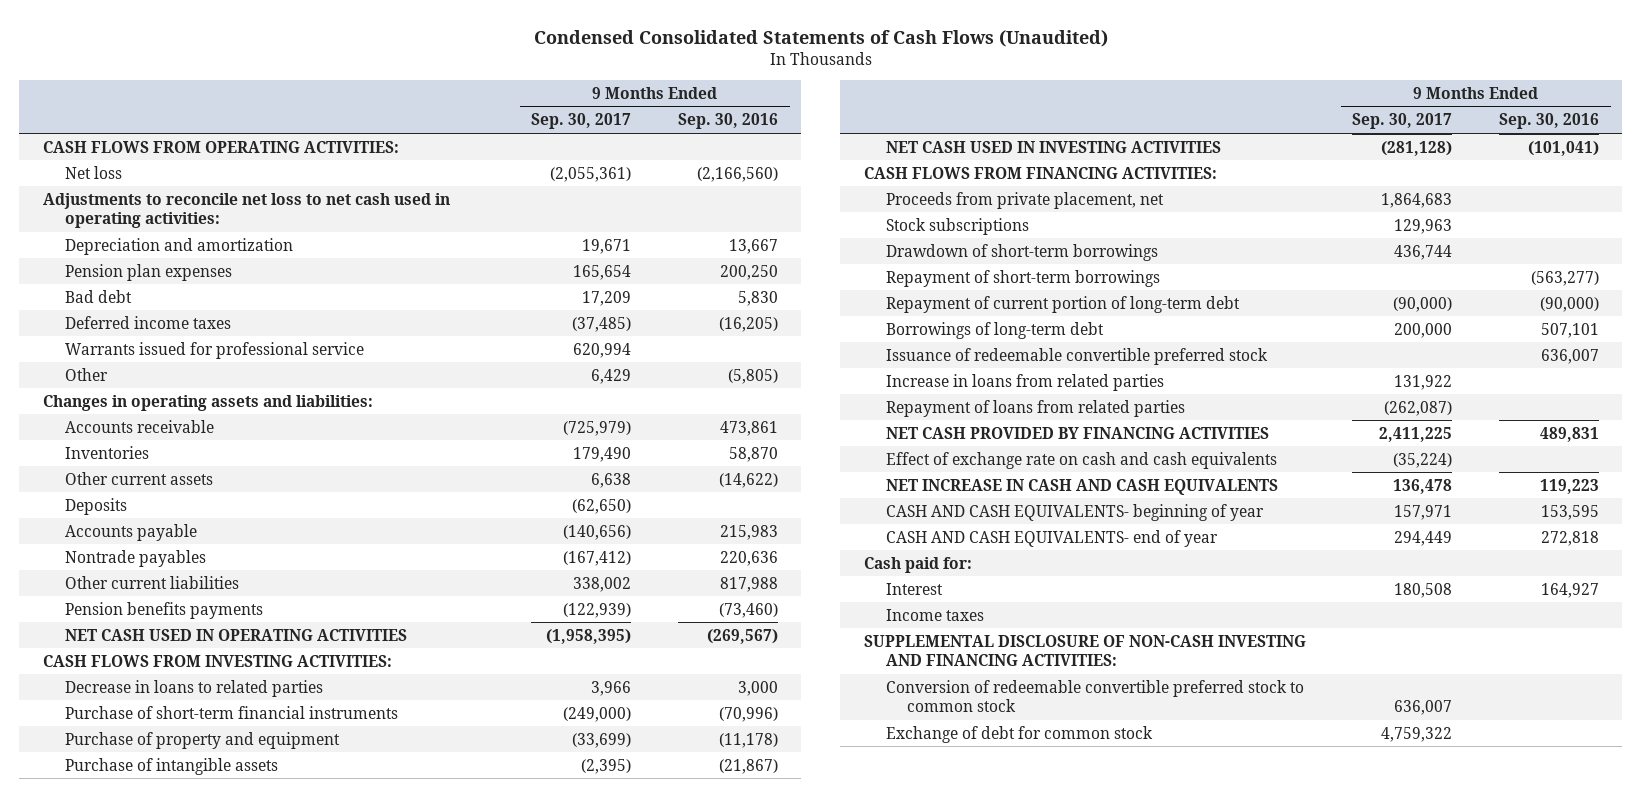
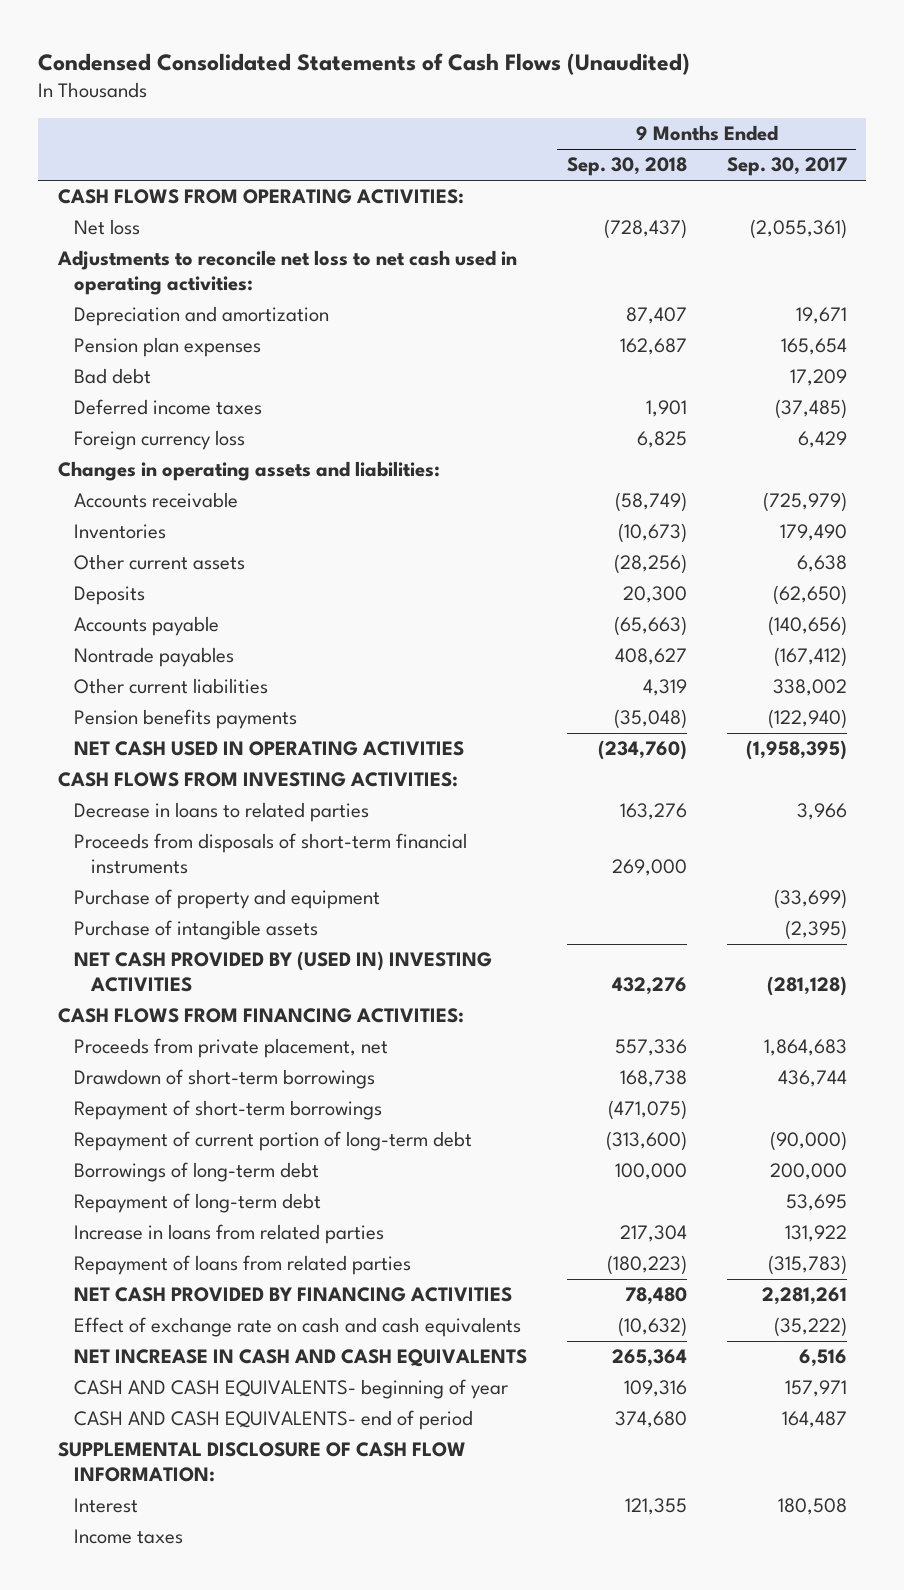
- | 9 Months Ended Sep. 30, 2017 | 9 Months Ended Sep. 30, 2016
+ | 9 Months Ended Sep. 30, 2018 | 9 Months Ended Sep. 30, 2017
- Warrants issued for professional service | 620,994 |
- Other | 6,429 | (5,805)
+ Foreign currency loss | 6,825 | 6,429
- Pension benefits payments | (122,939) | (73,460)
+ Pension benefits payments | (35,048) | (122,940)
- Purchase of short-term financial instruments | (249,000) | (70,996)
+ Proceeds from disposals of short-term financial instruments | 269,000 |
- NET CASH USED IN INVESTING ACTIVITIES | (281,128) | (101,041)
+ NET CASH PROVIDED BY (USED IN) INVESTING ACTIVITIES | 432,276 | (281,128)
- Stock subscriptions | 129,963 |
- Issuance of redeemable convertible preferred stock | | 636,007
+ Repayment of long-term debt | | 53,695
- Repayment of loans from related parties | (262,087) |
- NET CASH PROVIDED BY FINANCING ACTIVITIES | 2,411,225 | 489,831
- Effect of exchange rate on cash and cash equivalents | (35,224) |
- NET INCREASE IN CASH AND CASH EQUIVALENTS | 136,478 | 119,223
+ Repayment of loans from related parties | (180,223) | (315,783)
+ NET CASH PROVIDED BY FINANCING ACTIVITIES | 78,480 | 2,281,261
+ Effect of exchange rate on cash and cash equivalents | (10,632) | (35,222)
+ NET INCREASE IN CASH AND CASH EQUIVALENTS | 265,364 | 6,516
- CASH AND CASH EQUIVALENTS- end of year | 294,449 | 272,818
- Cash paid for:
+ CASH AND CASH EQUIVALENTS- end of period | 374,680 | 164,487
+ SUPPLEMENTAL DISCLOSURE OF CASH FLOW INFORMATION:
- SUPPLEMENTAL DISCLOSURE OF NON-CASH INVESTING AND FINANCING ACTIVITIES:
- Conversion of redeemable convertible preferred stock to common stock | 636,007 |
- Exchange of debt for common stock | 4,759,322 |

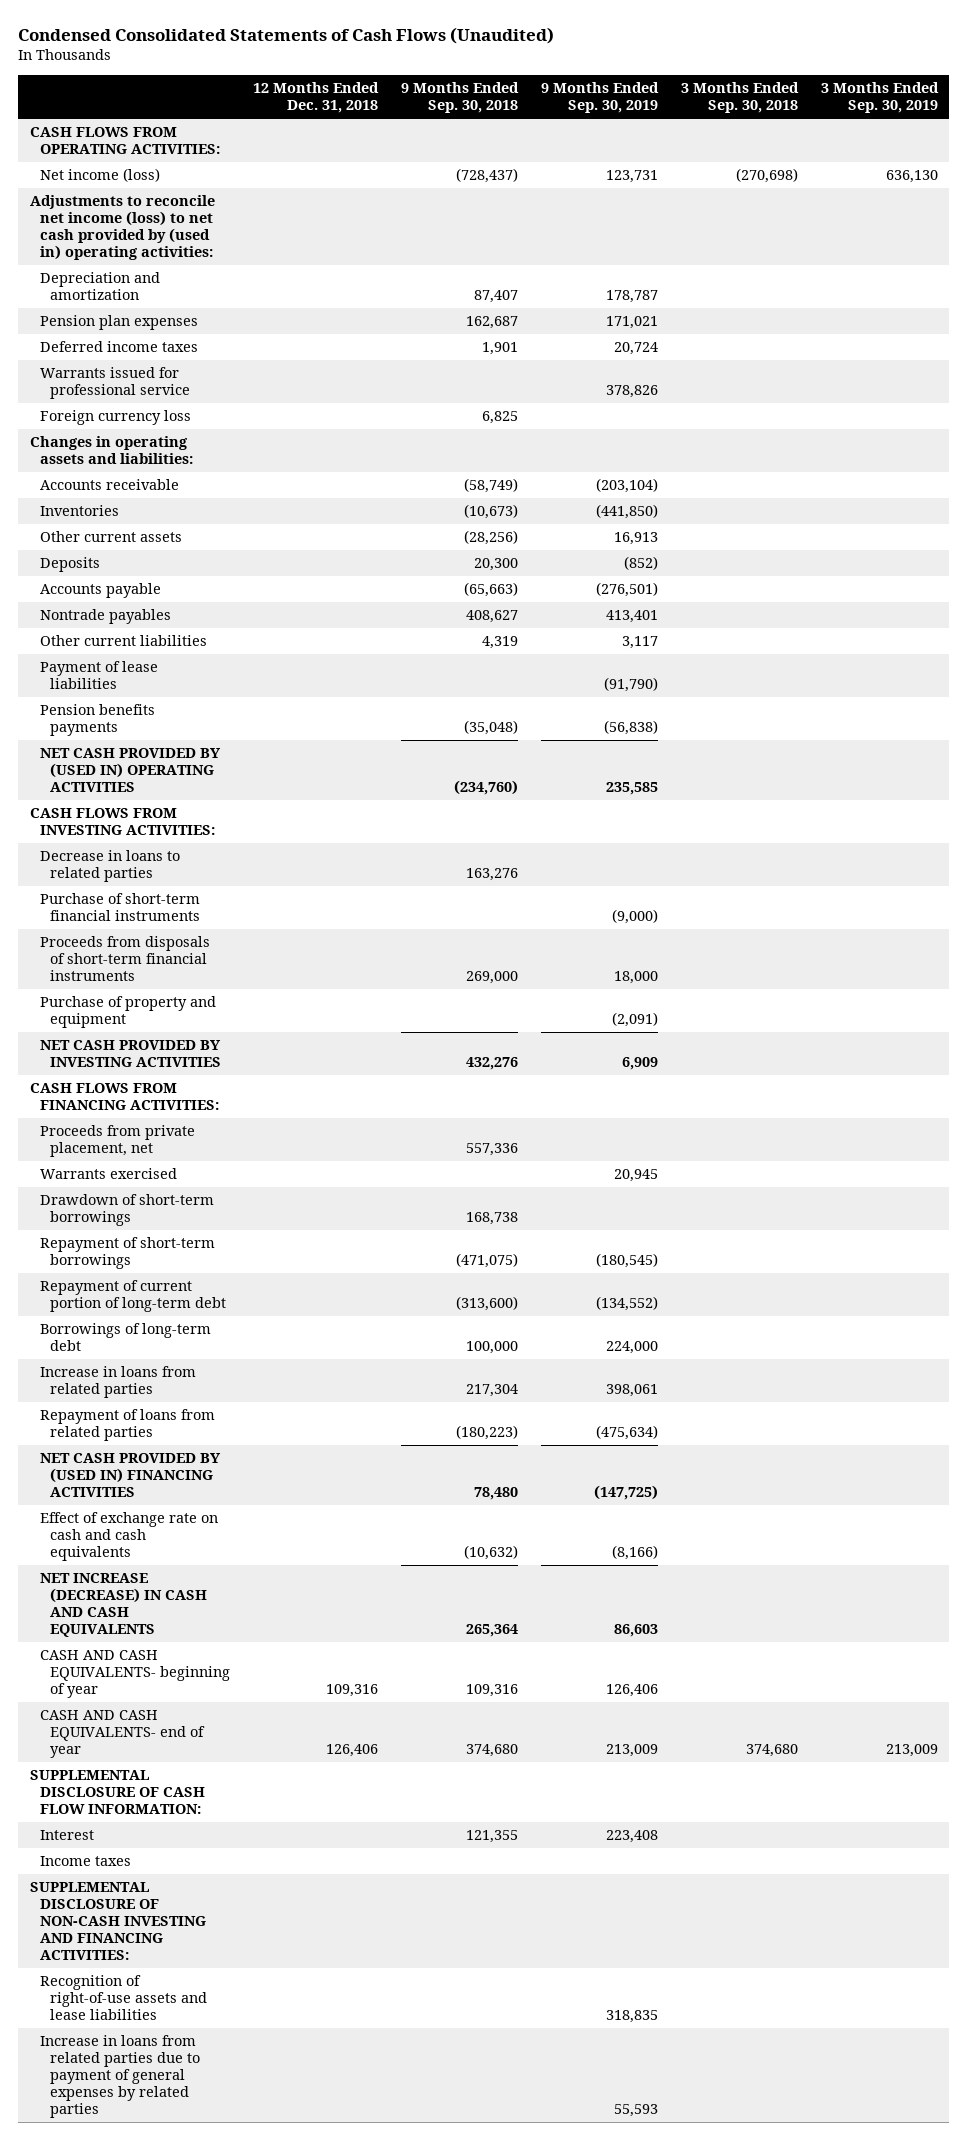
- | 9 Months Ended Sep. 30, 2018 | 9 Months Ended Sep. 30, 2017
+ | 12 Months Ended Dec. 31, 2018 | 9 Months Ended Sep. 30, 2018 | 9 Months Ended Sep. 30, 2019 | 3 Months Ended Sep. 30, 2018 | 3 Months Ended Sep. 30, 2019
- Net loss | (728,437) | (2,055,361)
- Adjustments to reconcile net loss to net cash used in operating activities:
+ Net income (loss) | | (728,437) | 123,731 | (270,698) | 636,130
+ Adjustments to reconcile net income (loss) to net cash provided by (used in) operating activities:
- Bad debt | | 17,209
+ Warrants issued for professional service | | | 378,826 | |
+ Payment of lease liabilities | | | (91,790) | |
- NET CASH USED IN OPERATING ACTIVITIES | (234,760) | (1,958,395)
+ NET CASH PROVIDED BY (USED IN) OPERATING ACTIVITIES | | (234,760) | 235,585 | |
+ Purchase of short-term financial instruments | | | (9,000) | |
- Purchase of intangible assets | | (2,395)
- NET CASH PROVIDED BY (USED IN) INVESTING ACTIVITIES | 432,276 | (281,128)
+ NET CASH PROVIDED BY INVESTING ACTIVITIES | | 432,276 | 6,909 | |
+ Warrants exercised | | | 20,945 | |
- Repayment of long-term debt | | 53,695
- NET CASH PROVIDED BY FINANCING ACTIVITIES | 78,480 | 2,281,261
+ NET CASH PROVIDED BY (USED IN) FINANCING ACTIVITIES | | 78,480 | (147,725) | |
- NET INCREASE IN CASH AND CASH EQUIVALENTS | 265,364 | 6,516
+ NET INCREASE (DECREASE) IN CASH AND CASH EQUIVALENTS | | 265,364 | 86,603 | |
- CASH AND CASH EQUIVALENTS- end of period | 374,680 | 164,487
+ CASH AND CASH EQUIVALENTS- end of year | 126,406 | 374,680 | 213,009 | 374,680 | 213,009
+ SUPPLEMENTAL DISCLOSURE OF NON-CASH INVESTING AND FINANCING ACTIVITIES:
+ Recognition of right-of-use assets and lease liabilities | | | 318,835 | |
+ Increase in loans from related parties due to payment of general expenses by related parties | | | 55,593 | |

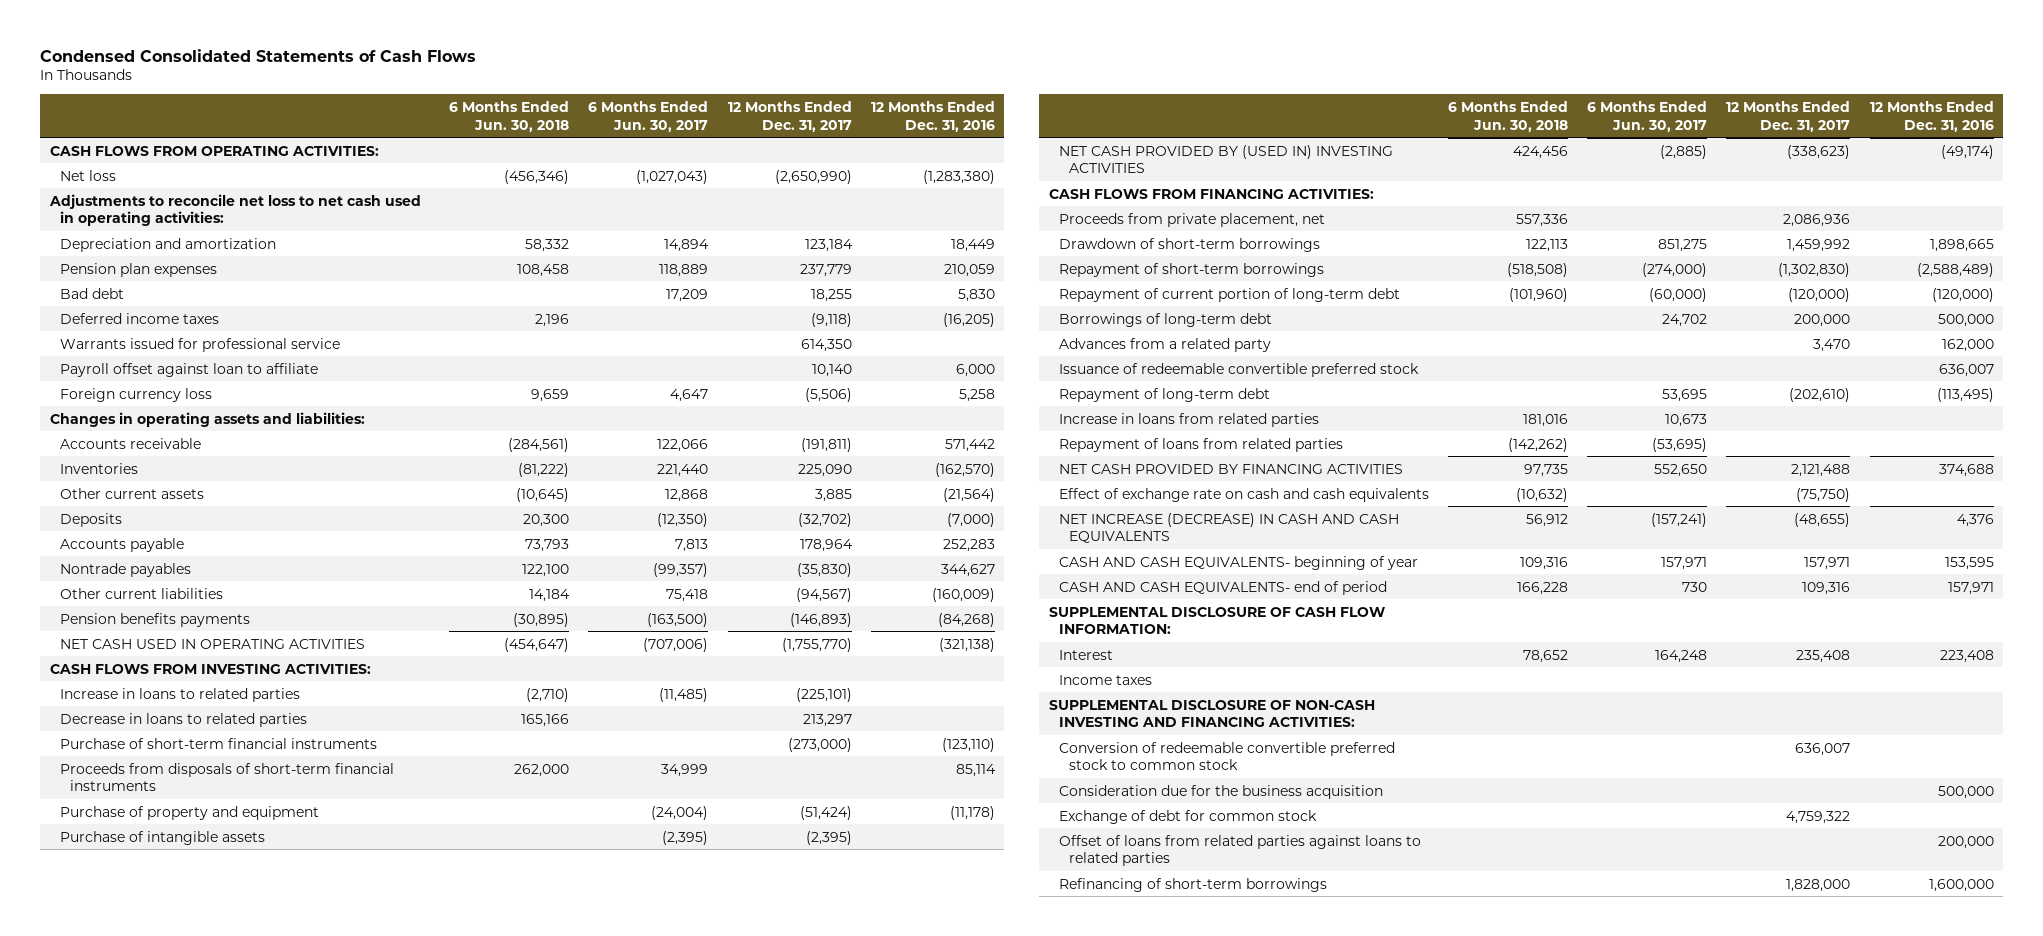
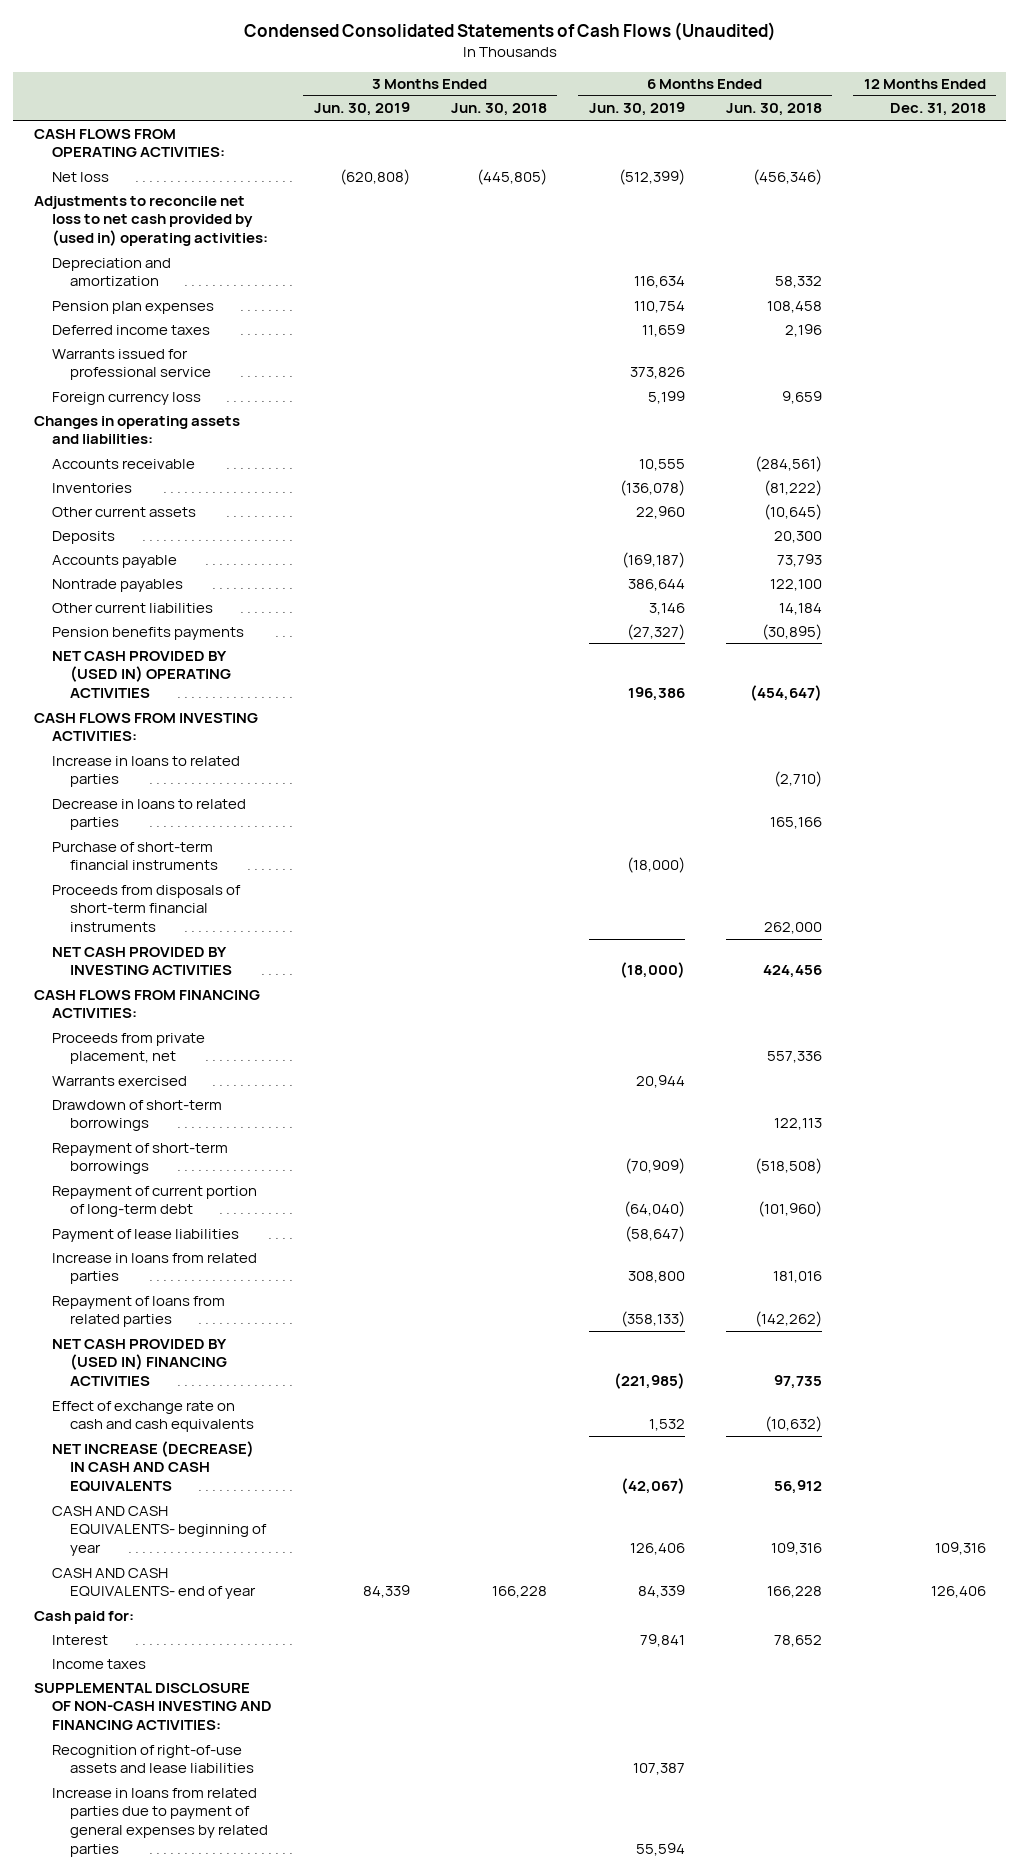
- Condensed Consolidated Statements of Cash Flows
+ Condensed Consolidated Statements of Cash Flows (Unaudited)
- | 6 Months Ended Jun. 30, 2018 | 6 Months Ended Jun. 30, 2017 | 12 Months Ended Dec. 31, 2017 | 12 Months Ended Dec. 31, 2016
+ | 3 Months Ended Jun. 30, 2019 | 3 Months Ended Jun. 30, 2018 | 6 Months Ended Jun. 30, 2019 | 6 Months Ended Jun. 30, 2018 | 12 Months Ended Dec. 31, 2018
- Adjustments to reconcile net loss to net cash used in operating activities:
+ Adjustments to reconcile net loss to net cash provided by (used in) operating activities:
- Bad debt | | 17,209 | 18,255 | 5,830
- Payroll offset against loan to affiliate | | | 10,140 | 6,000
- NET CASH USED IN OPERATING ACTIVITIES | (454,647) | (707,006) | (1,755,770) | (321,138)
+ NET CASH PROVIDED BY (USED IN) OPERATING ACTIVITIES | | | 196,386 | (454,647) |
- Purchase of property and equipment | | (24,004) | (51,424) | (11,178)
- Purchase of intangible assets | | (2,395) | (2,395) |
- NET CASH PROVIDED BY (USED IN) INVESTING ACTIVITIES | 424,456 | (2,885) | (338,623) | (49,174)
+ NET CASH PROVIDED BY INVESTING ACTIVITIES | | | (18,000) | 424,456 |
+ Warrants exercised | | | 20,944 | |
- Borrowings of long-term debt | | 24,702 | 200,000 | 500,000
- Advances from a related party | | | 3,470 | 162,000
- Issuance of redeemable convertible preferred stock | | | | 636,007
- Repayment of long-term debt | | 53,695 | (202,610) | (113,495)
+ Payment of lease liabilities | | | (58,647) | |
- NET CASH PROVIDED BY FINANCING ACTIVITIES | 97,735 | 552,650 | 2,121,488 | 374,688
+ NET CASH PROVIDED BY (USED IN) FINANCING ACTIVITIES | | | (221,985) | 97,735 |
- CASH AND CASH EQUIVALENTS- end of period | 166,228 | 730 | 109,316 | 157,971
- SUPPLEMENTAL DISCLOSURE OF CASH FLOW INFORMATION:
+ CASH AND CASH EQUIVALENTS- end of year | 84,339 | 166,228 | 84,339 | 166,228 | 126,406
+ Cash paid for:
- Conversion of redeemable convertible preferred stock to common stock | | | 636,007 |
- Consideration due for the business acquisition | | | | 500,000
- Exchange of debt for common stock | | | 4,759,322 |
- Offset of loans from related parties against loans to related parties | | | | 200,000
- Refinancing of short-term borrowings | | | 1,828,000 | 1,600,000
+ Recognition of right-of-use assets and lease liabilities | | | 107,387 | |
+ Increase in loans from related parties due to payment of general expenses by related parties | | | 55,594 | |

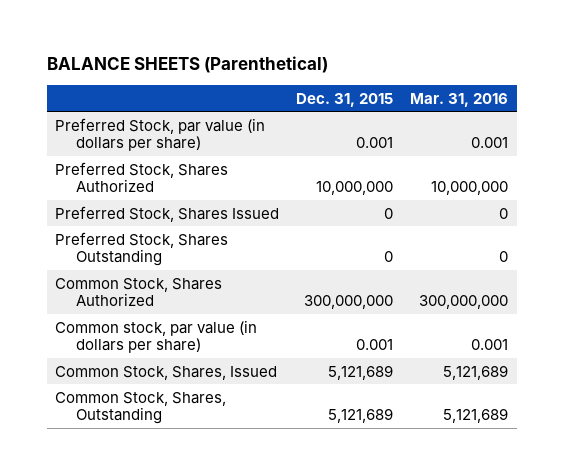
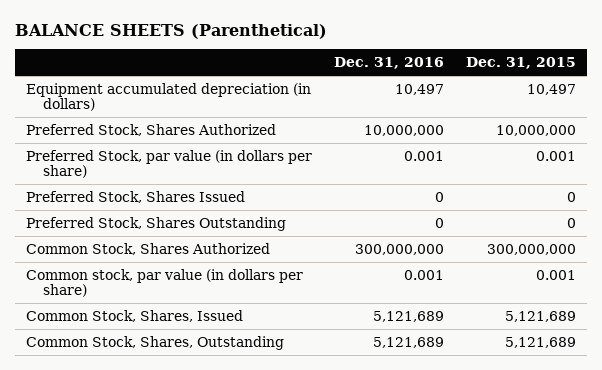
- | Dec. 31, 2015 | Mar. 31, 2016
+ | Dec. 31, 2016 | Dec. 31, 2015
+ Equipment accumulated depreciation (in dollars) | 10,497 | 10,497
moved down: Preferred Stock, par value (in dollars per share) | 0.001 | 0.001

